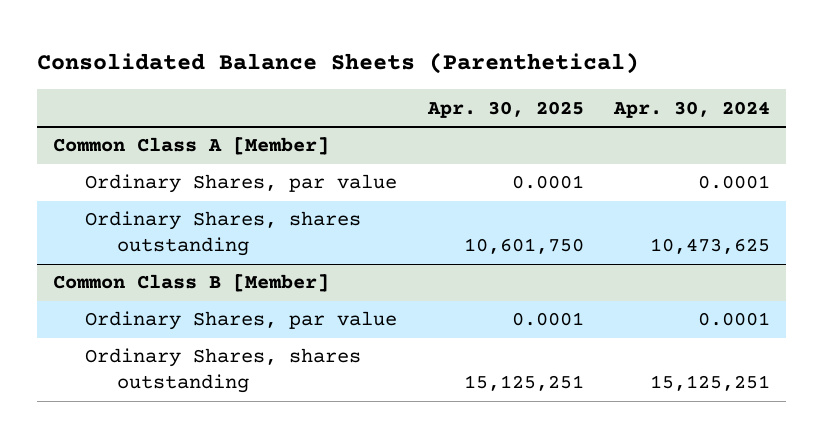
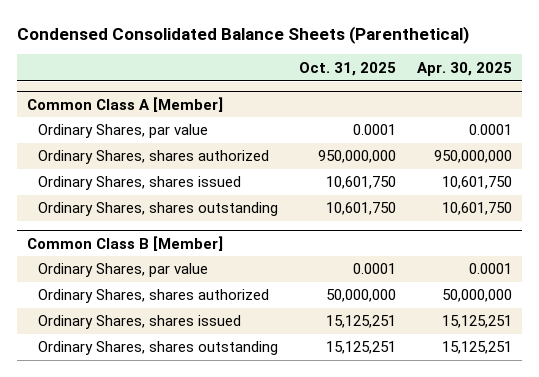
- Consolidated Balance Sheets (Parenthetical)
+ Condensed Consolidated Balance Sheets (Parenthetical)
- | Apr. 30, 2025 | Apr. 30, 2024
+ | Oct. 31, 2025 | Apr. 30, 2025
@ Common Class A [Member]
+ Ordinary Shares, shares authorized | 950,000,000 | 950,000,000
+ Ordinary Shares, shares issued | 10,601,750 | 10,601,750
@ Common Class B [Member]
+ Ordinary Shares, shares authorized | 50,000,000 | 50,000,000
+ Ordinary Shares, shares issued | 15,125,251 | 15,125,251

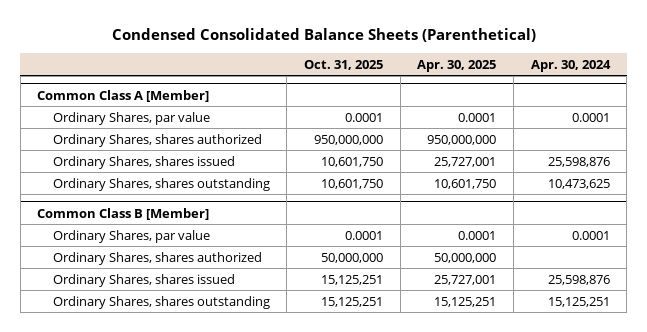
- | Oct. 31, 2025 | Apr. 30, 2025
+ | Oct. 31, 2025 | Apr. 30, 2025 | Apr. 30, 2024
@ Common Class A [Member]
- Ordinary Shares, shares issued | 10,601,750 | 10,601,750
+ Ordinary Shares, shares issued | 10,601,750 | 25,727,001 | 25,598,876
@ Common Class B [Member]
- Ordinary Shares, shares issued | 15,125,251 | 15,125,251
+ Ordinary Shares, shares issued | 15,125,251 | 25,727,001 | 25,598,876

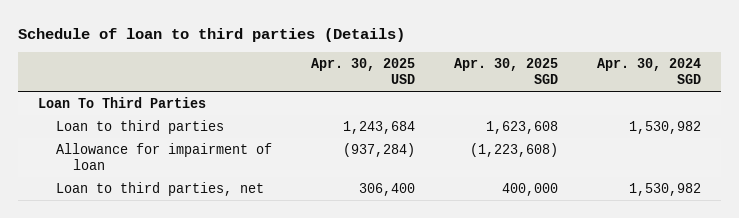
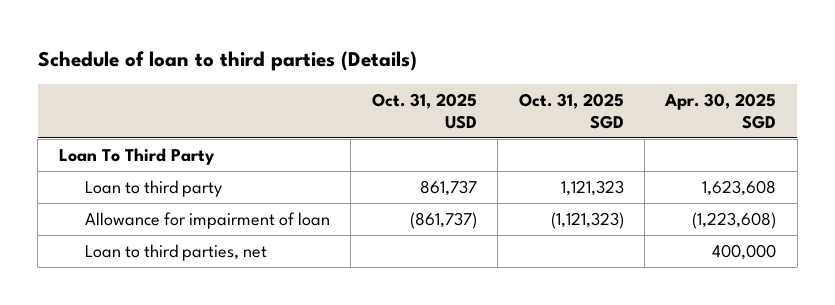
- | Apr. 30, 2025 USD | Apr. 30, 2025 SGD | Apr. 30, 2024 SGD
+ | Oct. 31, 2025 USD | Oct. 31, 2025 SGD | Apr. 30, 2025 SGD
- Loan To Third Parties
- Loan to third parties | 1,243,684 | 1,623,608 | 1,530,982
+ Loan To Third Party
+ Loan to third party | 861,737 | 1,121,323 | 1,623,608

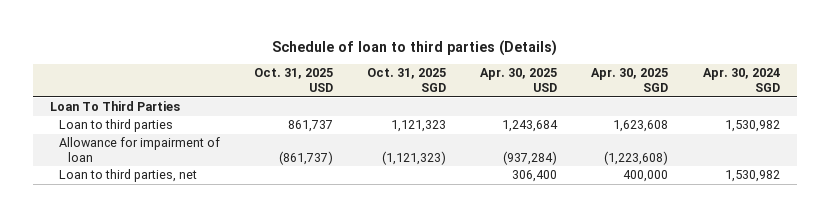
- | Oct. 31, 2025 USD | Oct. 31, 2025 SGD | Apr. 30, 2025 SGD
+ | Oct. 31, 2025 USD | Oct. 31, 2025 SGD | Apr. 30, 2025 USD | Apr. 30, 2025 SGD | Apr. 30, 2024 SGD
- Loan To Third Party
- Loan to third party | 861,737 | 1,121,323 | 1,623,608
+ Loan To Third Parties
+ Loan to third parties | 861,737 | 1,121,323 | 1,243,684 | 1,623,608 | 1,530,982

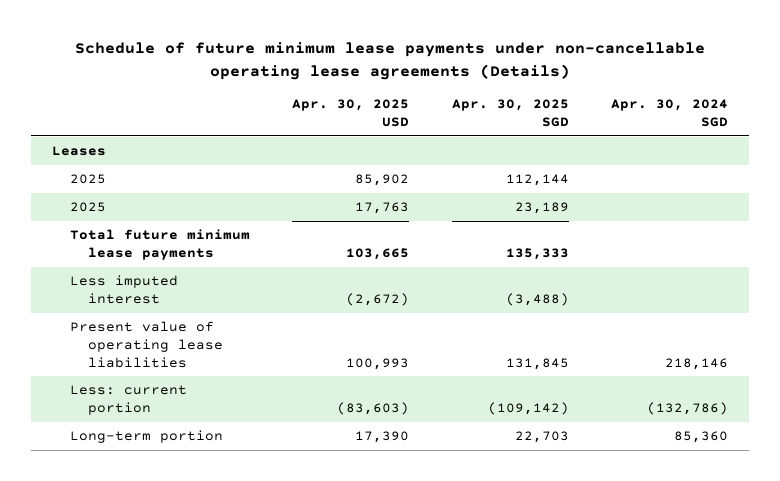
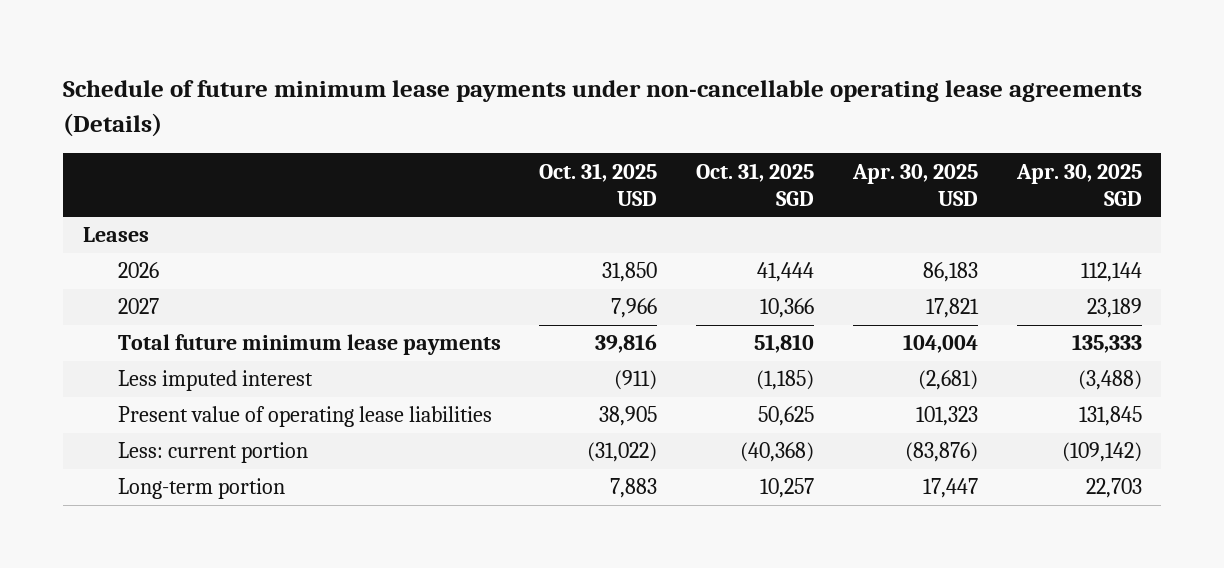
- | Apr. 30, 2025 USD | Apr. 30, 2025 SGD | Apr. 30, 2024 SGD
+ | Oct. 31, 2025 USD | Oct. 31, 2025 SGD | Apr. 30, 2025 USD | Apr. 30, 2025 SGD
- 2025 | 85,902 | 112,144 |
- 2025 | 17,763 | 23,189 |
- Total future minimum lease payments | 103,665 | 135,333 |
- Less imputed interest | (2,672) | (3,488) |
- Present value of operating lease liabilities | 100,993 | 131,845 | 218,146
- Less: current portion | (83,603) | (109,142) | (132,786)
- Long-term portion | 17,390 | 22,703 | 85,360
+ 2026 | 31,850 | 41,444 | 86,183 | 112,144
+ 2027 | 7,966 | 10,366 | 17,821 | 23,189
+ Total future minimum lease payments | 39,816 | 51,810 | 104,004 | 135,333
+ Less imputed interest | (911) | (1,185) | (2,681) | (3,488)
+ Present value of operating lease liabilities | 38,905 | 50,625 | 101,323 | 131,845
+ Less: current portion | (31,022) | (40,368) | (83,876) | (109,142)
+ Long-term portion | 7,883 | 10,257 | 17,447 | 22,703

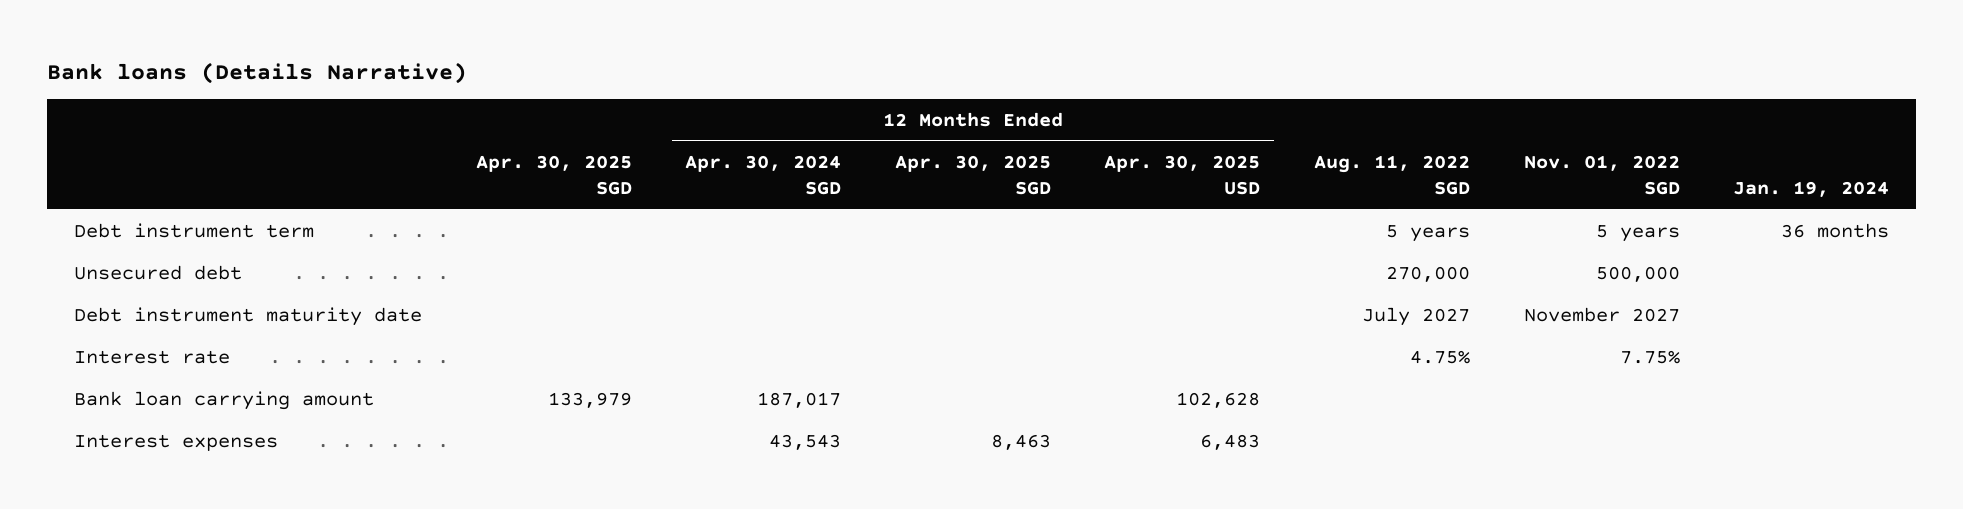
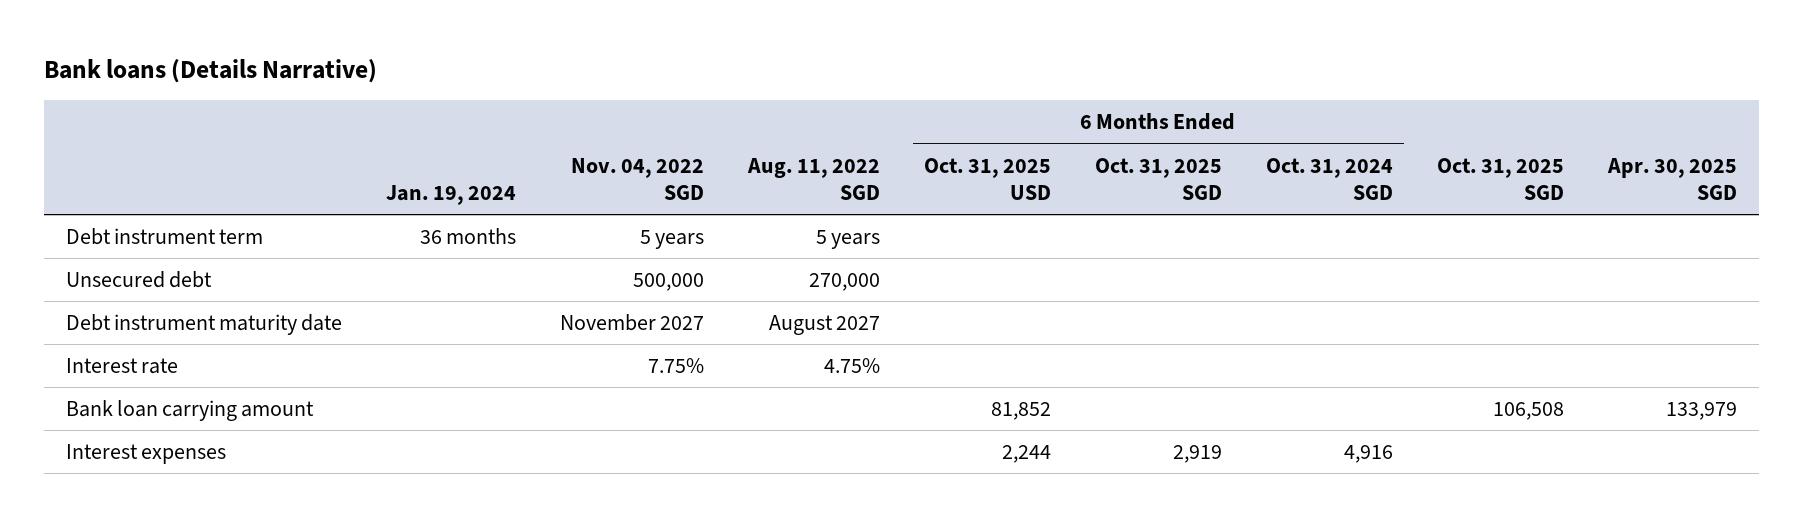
- | Apr. 30, 2025 SGD | 12 Months Ended Apr. 30, 2024 SGD | 12 Months Ended Apr. 30, 2025 SGD | 12 Months Ended Apr. 30, 2025 USD | Aug. 11, 2022 SGD | Nov. 01, 2022 SGD | Jan. 19, 2024
+ | Jan. 19, 2024 | Nov. 04, 2022 SGD | Aug. 11, 2022 SGD | 6 Months Ended Oct. 31, 2025 USD | 6 Months Ended Oct. 31, 2025 SGD | 6 Months Ended Oct. 31, 2024 SGD | Oct. 31, 2025 SGD | Apr. 30, 2025 SGD
- Debt instrument maturity date | | | | | July 2027 | November 2027 |
+ Debt instrument maturity date | | November 2027 | August 2027 | | | | |

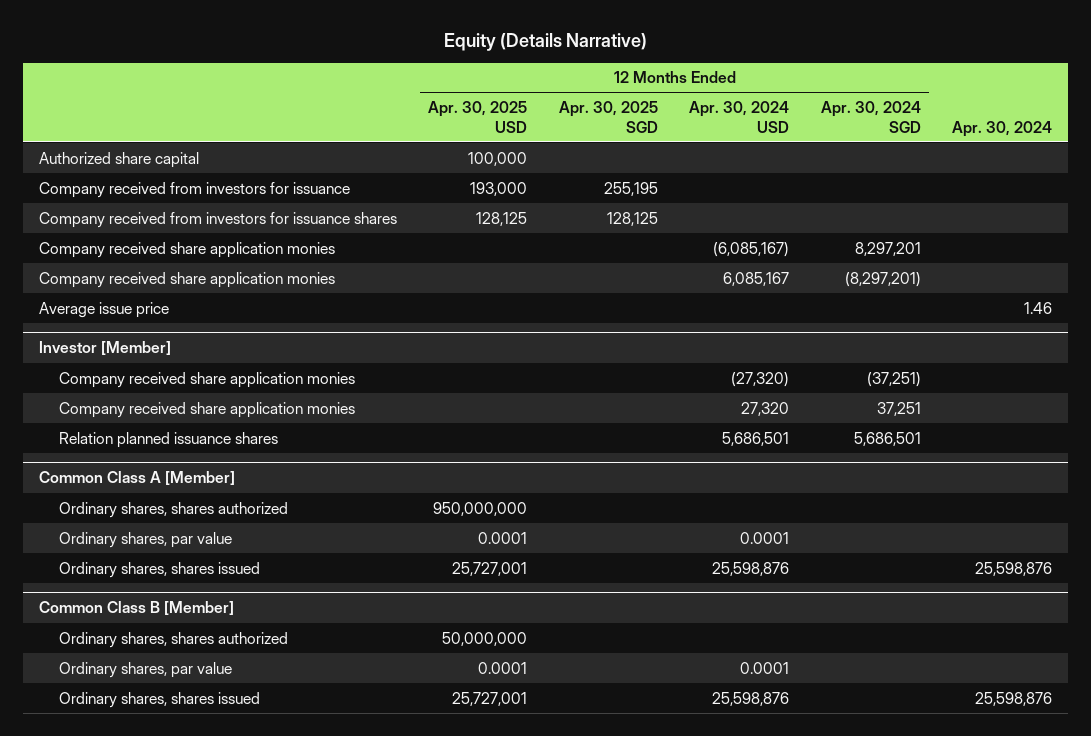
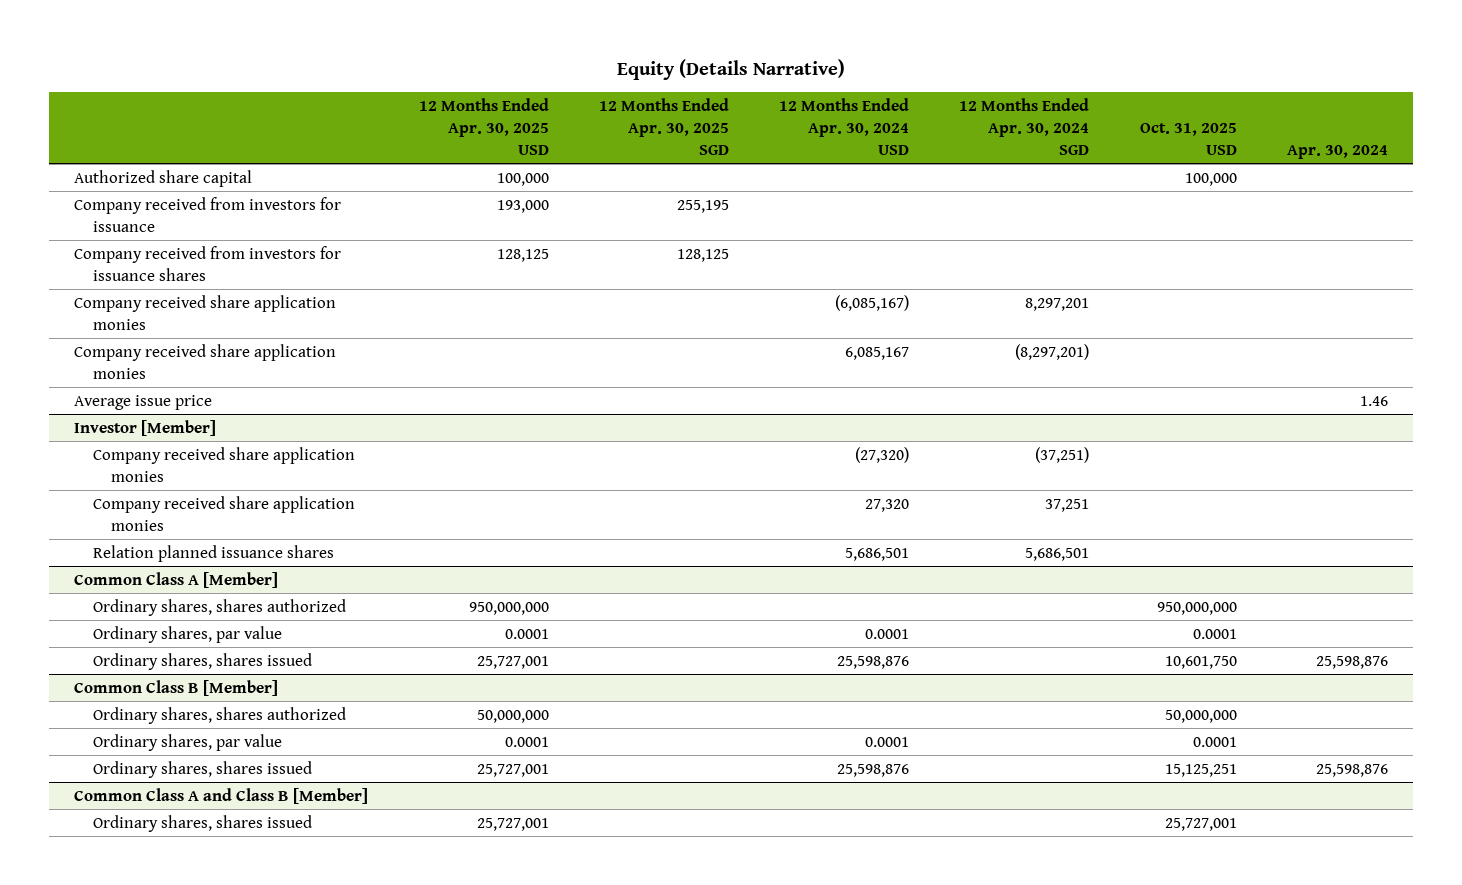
- | 12 Months Ended Apr. 30, 2025 USD | 12 Months Ended Apr. 30, 2025 SGD | 12 Months Ended Apr. 30, 2024 USD | 12 Months Ended Apr. 30, 2024 SGD | Apr. 30, 2024
+ | 12 Months Ended Apr. 30, 2025 USD | 12 Months Ended Apr. 30, 2025 SGD | 12 Months Ended Apr. 30, 2024 USD | 12 Months Ended Apr. 30, 2024 SGD | Oct. 31, 2025 USD | Apr. 30, 2024
+ Common Class A and Class B [Member]
+ Ordinary shares, shares issued | 25,727,001 | | | | 25,727,001 |

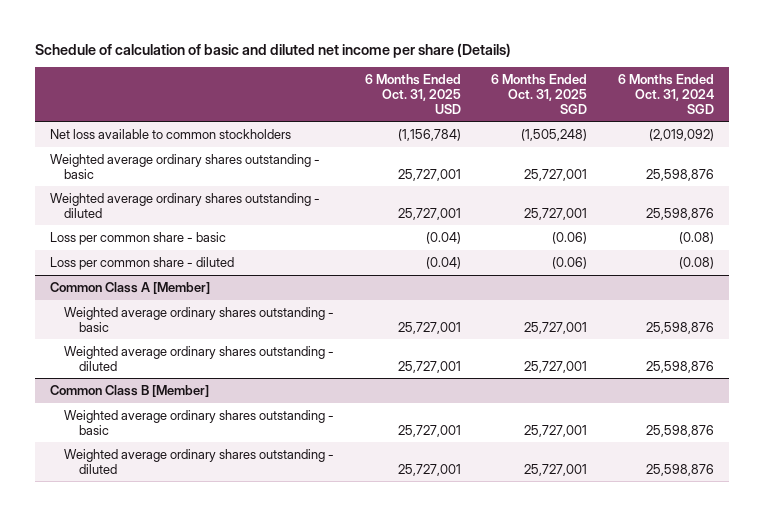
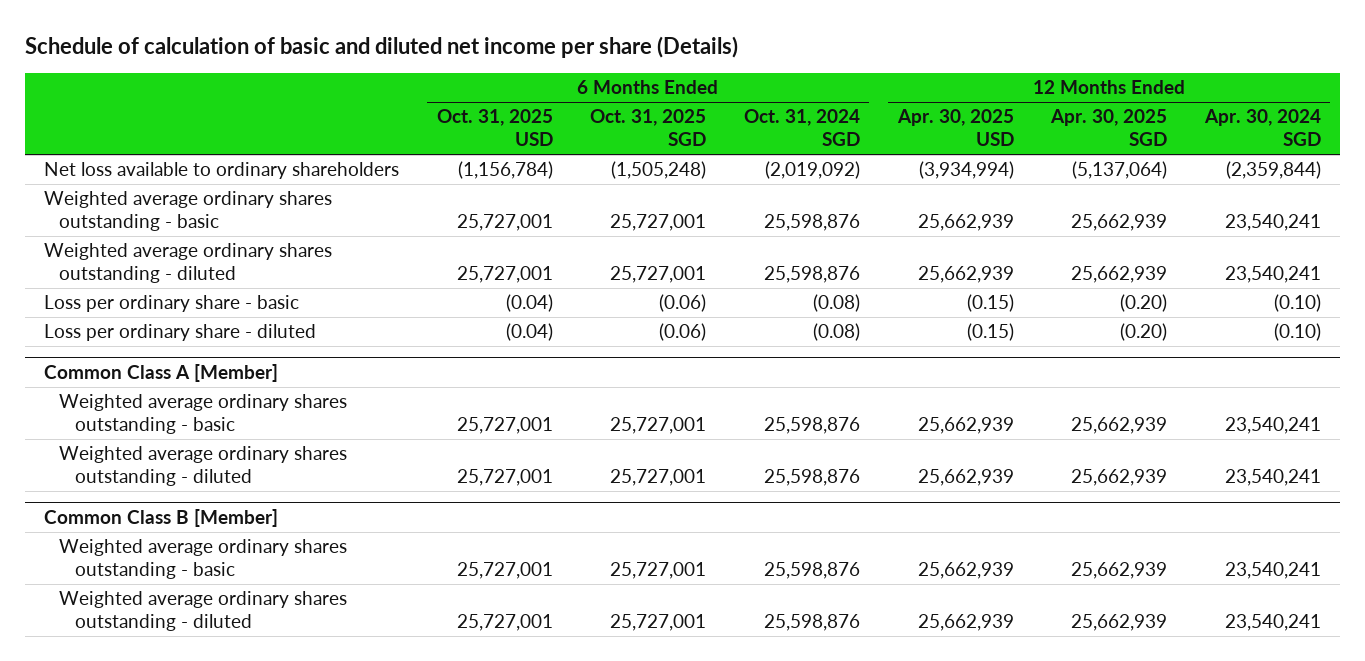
- | 6 Months Ended Oct. 31, 2025 USD | 6 Months Ended Oct. 31, 2025 SGD | 6 Months Ended Oct. 31, 2024 SGD
+ | 6 Months Ended Oct. 31, 2025 USD | 6 Months Ended Oct. 31, 2025 SGD | 6 Months Ended Oct. 31, 2024 SGD | 12 Months Ended Apr. 30, 2025 USD | 12 Months Ended Apr. 30, 2025 SGD | 12 Months Ended Apr. 30, 2024 SGD
- Net loss available to common stockholders | (1,156,784) | (1,505,248) | (2,019,092)
+ Net loss available to ordinary shareholders | (1,156,784) | (1,505,248) | (2,019,092) | (3,934,994) | (5,137,064) | (2,359,844)
- Loss per common share - basic | (0.04) | (0.06) | (0.08)
- Loss per common share - diluted | (0.04) | (0.06) | (0.08)
+ Loss per ordinary share - basic | (0.04) | (0.06) | (0.08) | (0.15) | (0.20) | (0.10)
+ Loss per ordinary share - diluted | (0.04) | (0.06) | (0.08) | (0.15) | (0.20) | (0.10)

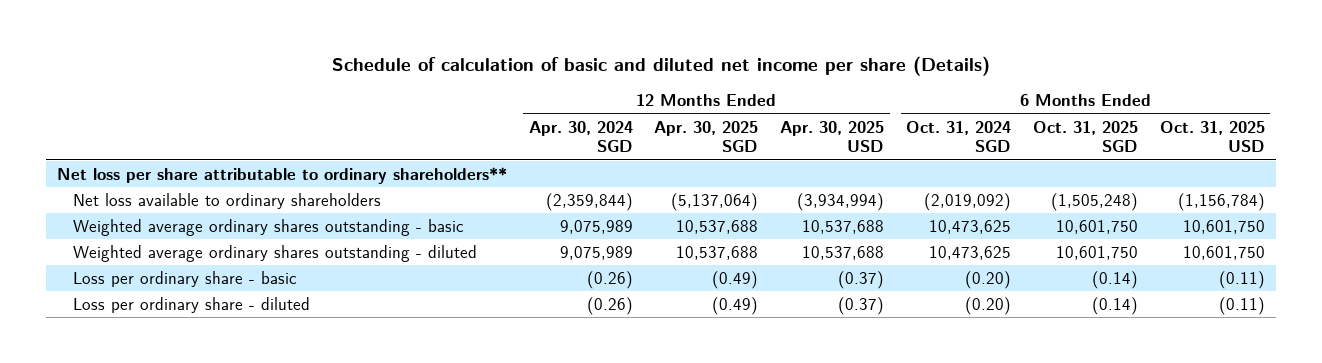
- | 6 Months Ended Oct. 31, 2025 USD | 6 Months Ended Oct. 31, 2025 SGD | 6 Months Ended Oct. 31, 2024 SGD | 12 Months Ended Apr. 30, 2025 USD | 12 Months Ended Apr. 30, 2025 SGD | 12 Months Ended Apr. 30, 2024 SGD
+ | 12 Months Ended Apr. 30, 2024 SGD | 12 Months Ended Apr. 30, 2025 SGD | 12 Months Ended Apr. 30, 2025 USD | 6 Months Ended Oct. 31, 2024 SGD | 6 Months Ended Oct. 31, 2025 SGD | 6 Months Ended Oct. 31, 2025 USD
+ Net loss per share attributable to ordinary shareholders**
- Weighted average ordinary shares outstanding - basic | 25,727,001 | 25,727,001 | 25,598,876 | 25,662,939 | 25,662,939 | 23,540,241
- Weighted average ordinary shares outstanding - diluted | 25,727,001 | 25,727,001 | 25,598,876 | 25,662,939 | 25,662,939 | 23,540,241
- Loss per ordinary share - basic | (0.04) | (0.06) | (0.08) | (0.15) | (0.20) | (0.10)
- Loss per ordinary share - diluted | (0.04) | (0.06) | (0.08) | (0.15) | (0.20) | (0.10)
- Common Class A [Member]
- Weighted average ordinary shares outstanding - basic | 25,727,001 | 25,727,001 | 25,598,876 | 25,662,939 | 25,662,939 | 23,540,241
- Weighted average ordinary shares outstanding - diluted | 25,727,001 | 25,727,001 | 25,598,876 | 25,662,939 | 25,662,939 | 23,540,241
- Common Class B [Member]
- Weighted average ordinary shares outstanding - basic | 25,727,001 | 25,727,001 | 25,598,876 | 25,662,939 | 25,662,939 | 23,540,241
- Weighted average ordinary shares outstanding - diluted | 25,727,001 | 25,727,001 | 25,598,876 | 25,662,939 | 25,662,939 | 23,540,241
+ Weighted average ordinary shares outstanding - basic | 9,075,989 | 10,537,688 | 10,537,688 | 10,473,625 | 10,601,750 | 10,601,750
+ Weighted average ordinary shares outstanding - diluted | 9,075,989 | 10,537,688 | 10,537,688 | 10,473,625 | 10,601,750 | 10,601,750
+ Loss per ordinary share - basic | (0.26) | (0.49) | (0.37) | (0.20) | (0.14) | (0.11)
+ Loss per ordinary share - diluted | (0.26) | (0.49) | (0.37) | (0.20) | (0.14) | (0.11)

